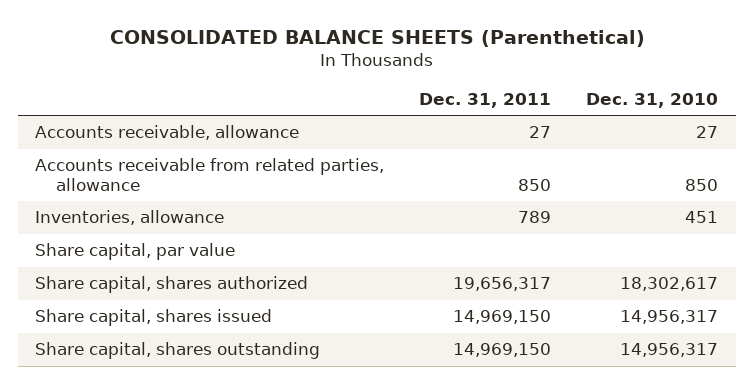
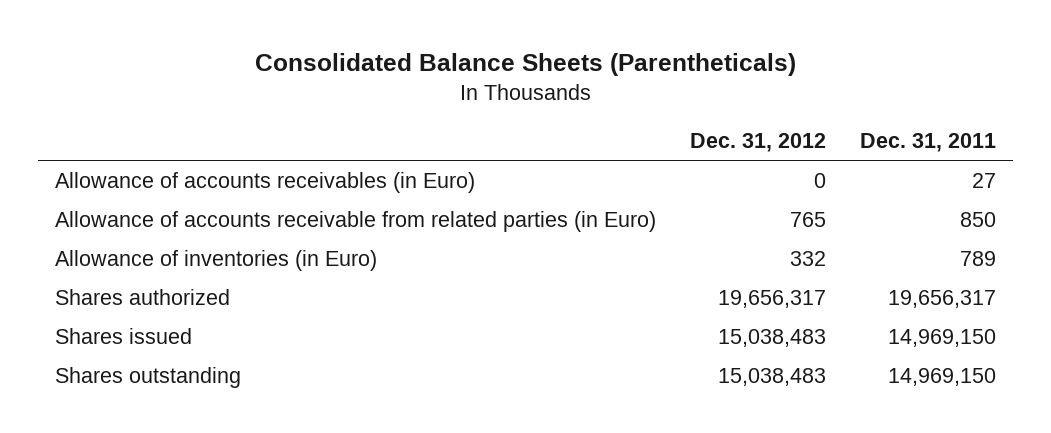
- CONSOLIDATED BALANCE SHEETS (Parenthetical)
+ Consolidated Balance Sheets (Parentheticals)
- | Dec. 31, 2011 | Dec. 31, 2010
+ | Dec. 31, 2012 | Dec. 31, 2011
- Accounts receivable, allowance | 27 | 27
- Accounts receivable from related parties, allowance | 850 | 850
- Inventories, allowance | 789 | 451
- Share capital, par value
- Share capital, shares authorized | 19,656,317 | 18,302,617
- Share capital, shares issued | 14,969,150 | 14,956,317
- Share capital, shares outstanding | 14,969,150 | 14,956,317
+ Allowance of accounts receivables (in Euro) | 0 | 27
+ Allowance of accounts receivable from related parties (in Euro) | 765 | 850
+ Allowance of inventories (in Euro) | 332 | 789
+ Shares authorized | 19,656,317 | 19,656,317
+ Shares issued | 15,038,483 | 14,969,150
+ Shares outstanding | 15,038,483 | 14,969,150

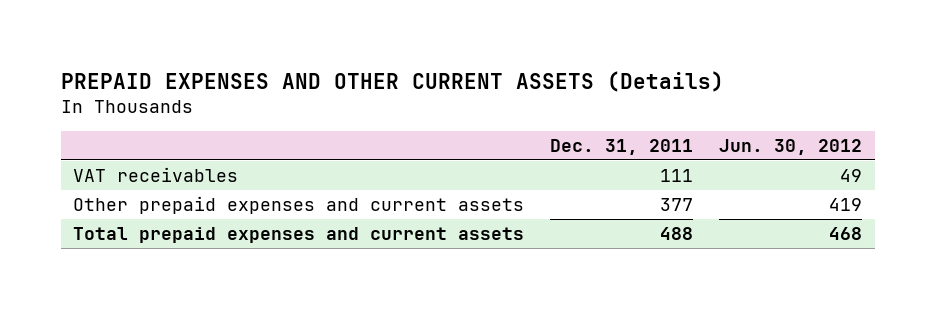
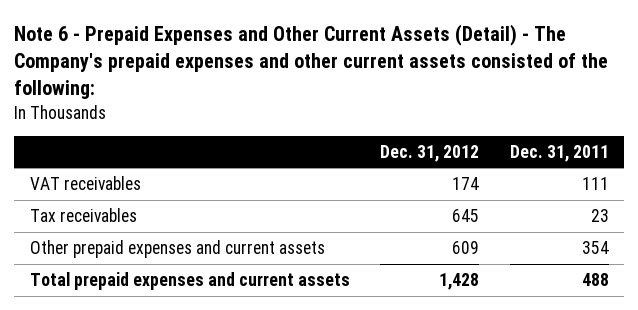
- PREPAID EXPENSES AND OTHER CURRENT ASSETS (Details)
+ Note 6 - Prepaid Expenses and Other Current Assets (Detail) - The Company's prepaid expenses and other current assets consisted of the following:
- | Dec. 31, 2011 | Jun. 30, 2012
+ | Dec. 31, 2012 | Dec. 31, 2011
- Other prepaid expenses and current assets | 377 | 419
+ Tax receivables | 645 | 23
+ Other prepaid expenses and current assets | 609 | 354

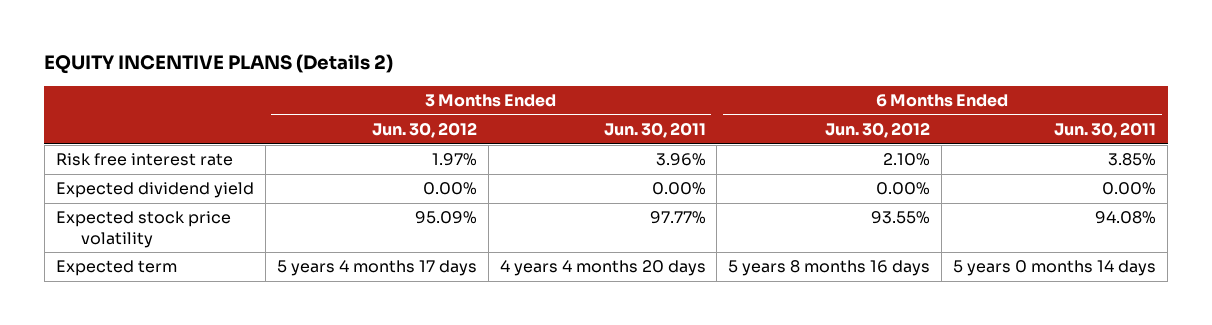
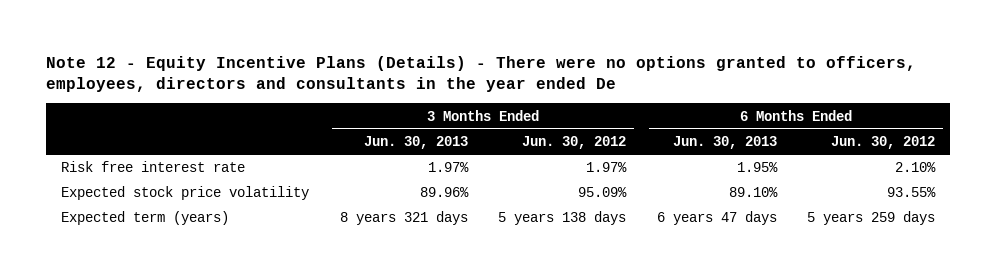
- EQUITY INCENTIVE PLANS (Details 2)
+ Note 12 - Equity Incentive Plans (Details) - There were no options granted to officers, employees, directors and consultants in the year ended De
- | 3 Months Ended Jun. 30, 2012 | 3 Months Ended Jun. 30, 2011 | 6 Months Ended Jun. 30, 2012 | 6 Months Ended Jun. 30, 2011
+ | 3 Months Ended Jun. 30, 2013 | 3 Months Ended Jun. 30, 2012 | 6 Months Ended Jun. 30, 2013 | 6 Months Ended Jun. 30, 2012
- Expected dividend yield | 0.00% | 0.00% | 0.00% | 0.00%
- Expected term | 5 years 4 months 17 days | 4 years 4 months 20 days | 5 years 8 months 16 days | 5 years 0 months 14 days
+ Expected term (years) | 8 years 321 days | 5 years 138 days | 6 years 47 days | 5 years 259 days

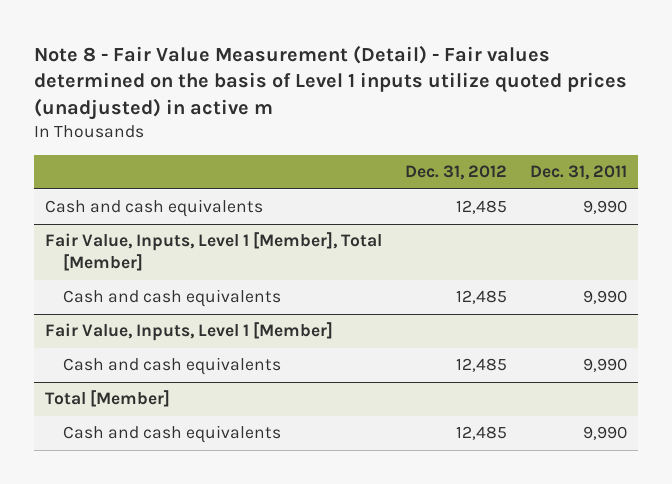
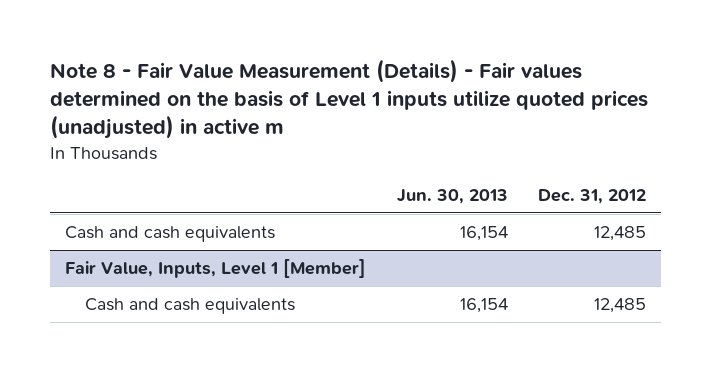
- Note 8 - Fair Value Measurement (Detail) - Fair values determined on the basis of Level 1 inputs utilize quoted prices (unadjusted) in active m
+ Note 8 - Fair Value Measurement (Details) - Fair values determined on the basis of Level 1 inputs utilize quoted prices (unadjusted) in active m
- | Dec. 31, 2012 | Dec. 31, 2011
+ | Jun. 30, 2013 | Dec. 31, 2012
- Fair Value, Inputs, Level 1 [Member], Total [Member]
- Cash and cash equivalents | 12,485 | 9,990
- Total [Member]
- Cash and cash equivalents | 12,485 | 9,990

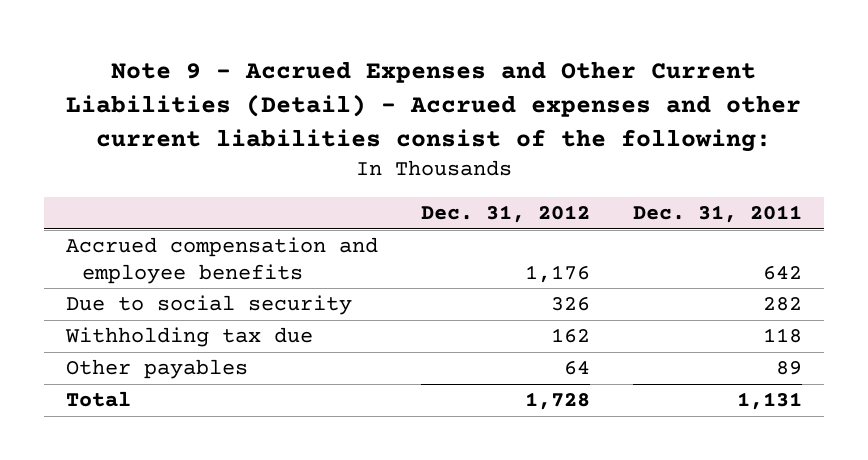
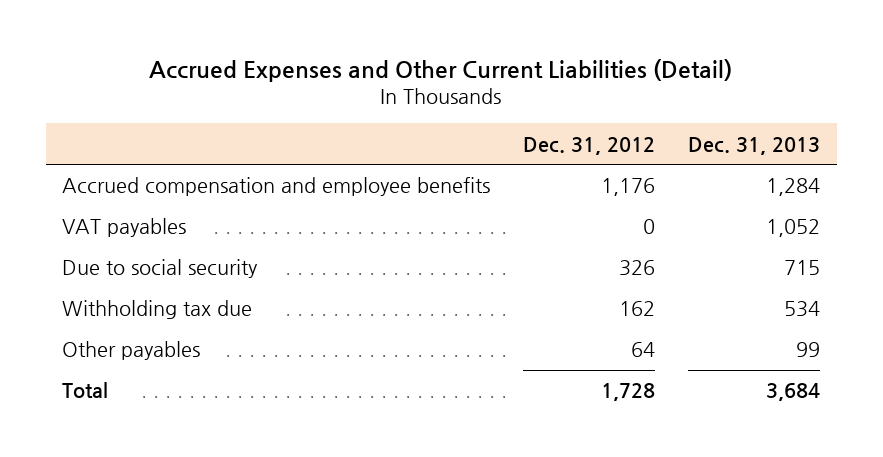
- Note 9 - Accrued Expenses and Other Current Liabilities (Detail) - Accrued expenses and other current liabilities consist of the following:
+ Accrued Expenses and Other Current Liabilities (Detail)
- | Dec. 31, 2012 | Dec. 31, 2011
+ | Dec. 31, 2012 | Dec. 31, 2013
+ VAT payables | 0 | 1,052

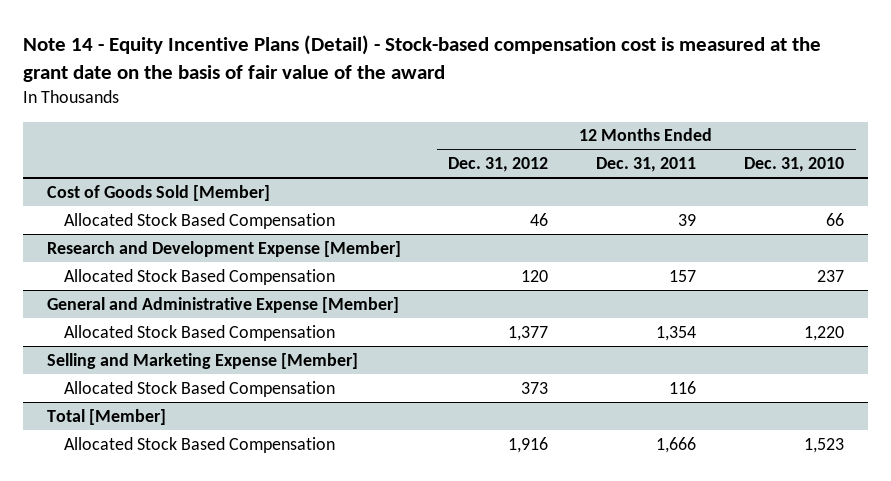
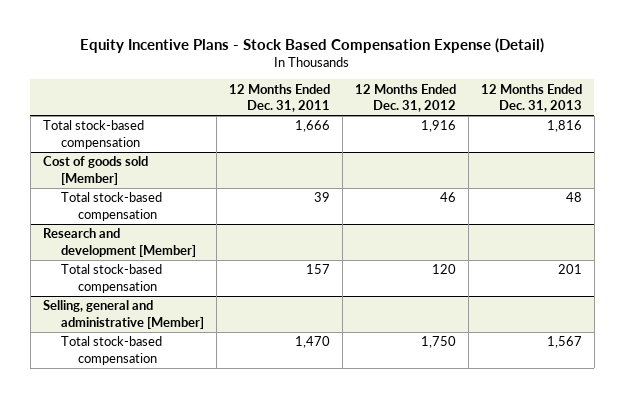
- Note 14 - Equity Incentive Plans (Detail) - Stock-based compensation cost is measured at the grant date on the basis of fair value of the award
+ Equity Incentive Plans - Stock Based Compensation Expense (Detail)
- | 12 Months Ended Dec. 31, 2012 | 12 Months Ended Dec. 31, 2011 | 12 Months Ended Dec. 31, 2010
+ | 12 Months Ended Dec. 31, 2011 | 12 Months Ended Dec. 31, 2012 | 12 Months Ended Dec. 31, 2013
- Cost of Goods Sold [Member]
- Allocated Stock Based Compensation | 46 | 39 | 66
- Research and Development Expense [Member]
- Allocated Stock Based Compensation | 120 | 157 | 237
- General and Administrative Expense [Member]
- Allocated Stock Based Compensation | 1,377 | 1,354 | 1,220
- Selling and Marketing Expense [Member]
- Allocated Stock Based Compensation | 373 | 116 |
- Total [Member]
- Allocated Stock Based Compensation | 1,916 | 1,666 | 1,523
+ Total stock-based compensation | 1,666 | 1,916 | 1,816
+ Cost of goods sold [Member]
+ Total stock-based compensation | 39 | 46 | 48
+ Research and development [Member]
+ Total stock-based compensation | 157 | 120 | 201
+ Selling, general and administrative [Member]
+ Total stock-based compensation | 1,470 | 1,750 | 1,567

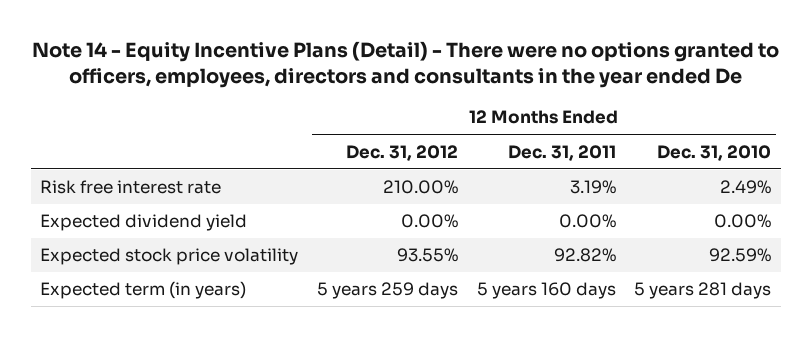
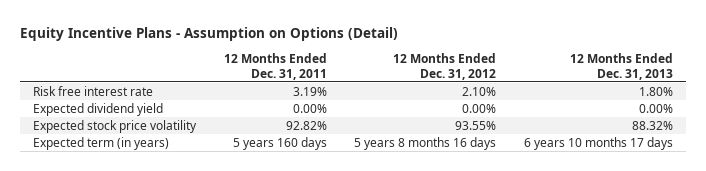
- Note 14 - Equity Incentive Plans (Detail) - There were no options granted to officers, employees, directors and consultants in the year ended De
+ Equity Incentive Plans - Assumption on Options (Detail)
- | 12 Months Ended Dec. 31, 2012 | 12 Months Ended Dec. 31, 2011 | 12 Months Ended Dec. 31, 2010
+ | 12 Months Ended Dec. 31, 2011 | 12 Months Ended Dec. 31, 2012 | 12 Months Ended Dec. 31, 2013
- Risk free interest rate | 210.00% | 3.19% | 2.49%
+ Risk free interest rate | 3.19% | 2.10% | 1.80%
- Expected term (in years) | 5 years 259 days | 5 years 160 days | 5 years 281 days
+ Expected term (in years) | 5 years 160 days | 5 years 8 months 16 days | 6 years 10 months 17 days

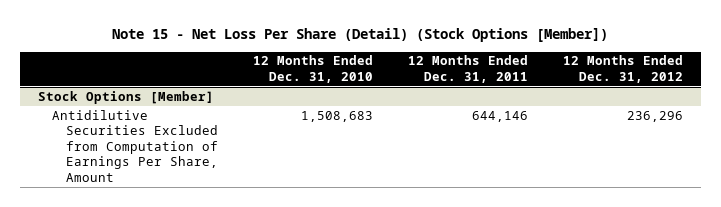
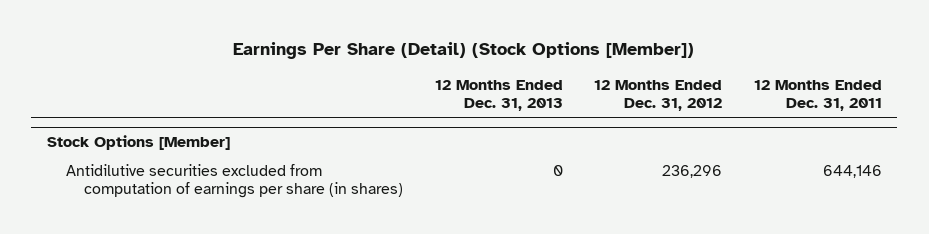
- Note 15 - Net Loss Per Share (Detail) (Stock Options [Member])
+ Earnings Per Share (Detail) (Stock Options [Member])
- | 12 Months Ended Dec. 31, 2010 | 12 Months Ended Dec. 31, 2011 | 12 Months Ended Dec. 31, 2012
+ | 12 Months Ended Dec. 31, 2013 | 12 Months Ended Dec. 31, 2012 | 12 Months Ended Dec. 31, 2011
@ Stock Options [Member]
- Antidilutive Securities Excluded from Computation of Earnings Per Share, Amount | 1,508,683 | 644,146 | 236,296
+ Antidilutive securities excluded from computation of earnings per share (in shares) | 0 | 236,296 | 644,146

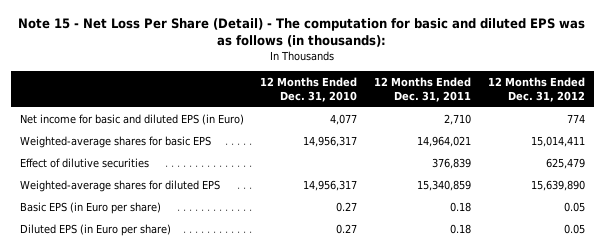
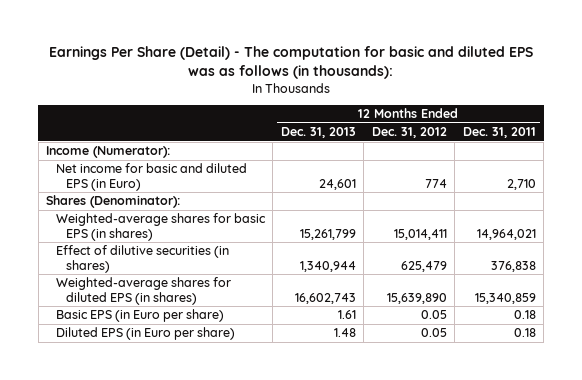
- Note 15 - Net Loss Per Share (Detail) - The computation for basic and diluted EPS was as follows (in thousands):
+ Earnings Per Share (Detail) - The computation for basic and diluted EPS was as follows (in thousands):
- | 12 Months Ended Dec. 31, 2010 | 12 Months Ended Dec. 31, 2011 | 12 Months Ended Dec. 31, 2012
+ | 12 Months Ended Dec. 31, 2013 | 12 Months Ended Dec. 31, 2012 | 12 Months Ended Dec. 31, 2011
+ Income (Numerator):
- Weighted-average shares for basic EPS | 14,956,317 | 14,964,021 | 15,014,411
- Effect of dilutive securities | | 376,839 | 625,479
- Weighted-average shares for diluted EPS | 14,956,317 | 15,340,859 | 15,639,890
+ Shares (Denominator):
+ Weighted-average shares for basic EPS (in shares) | 15,261,799 | 15,014,411 | 14,964,021
+ Effect of dilutive securities (in shares) | 1,340,944 | 625,479 | 376,838
+ Weighted-average shares for diluted EPS (in shares) | 16,602,743 | 15,639,890 | 15,340,859

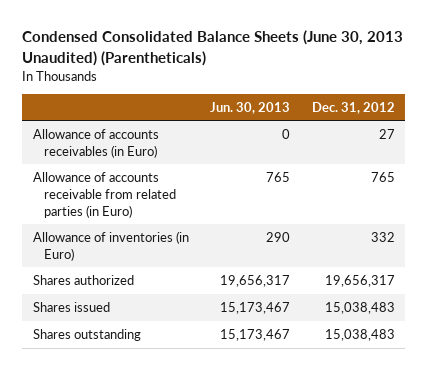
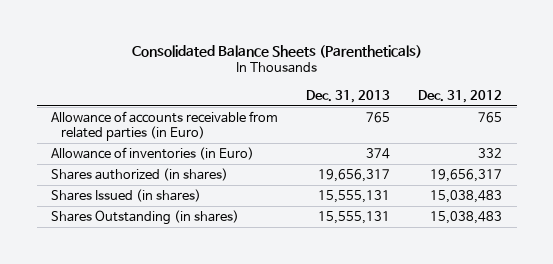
- Condensed Consolidated Balance Sheets (June 30, 2013 Unaudited) (Parentheticals)
+ Consolidated Balance Sheets (Parentheticals)
- | Jun. 30, 2013 | Dec. 31, 2012
+ | Dec. 31, 2013 | Dec. 31, 2012
- Allowance of accounts receivables (in Euro) | 0 | 27
- Shares authorized | 19,656,317 | 19,656,317
- Shares issued | 15,173,467 | 15,038,483
- Shares outstanding | 15,173,467 | 15,038,483
+ Shares authorized (in shares) | 19,656,317 | 19,656,317
+ Shares Issued (in shares) | 15,555,131 | 15,038,483
+ Shares Outstanding (in shares) | 15,555,131 | 15,038,483

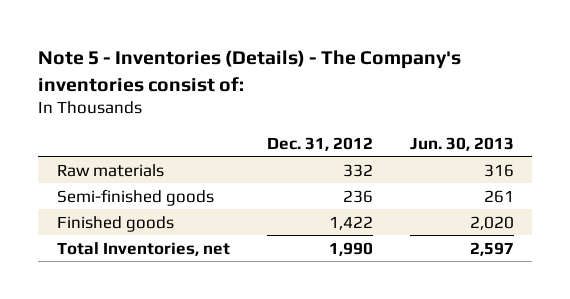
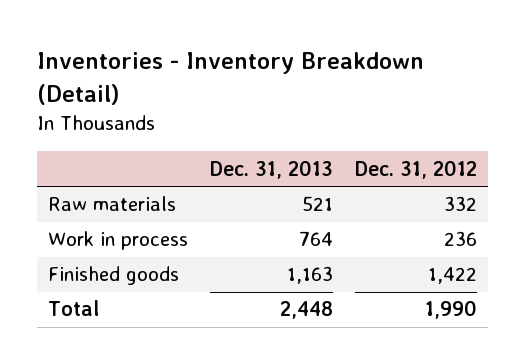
- Note 5 - Inventories (Details) - The Company's inventories consist of:
+ Inventories - Inventory Breakdown (Detail)
- | Dec. 31, 2012 | Jun. 30, 2013
+ | Dec. 31, 2013 | Dec. 31, 2012
- Semi-finished goods | 236 | 261
+ Work in process | 764 | 236
- Total Inventories, net | 1,990 | 2,597
+ Total | 2,448 | 1,990

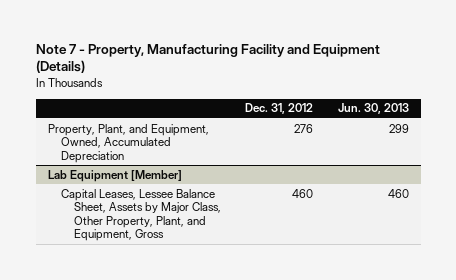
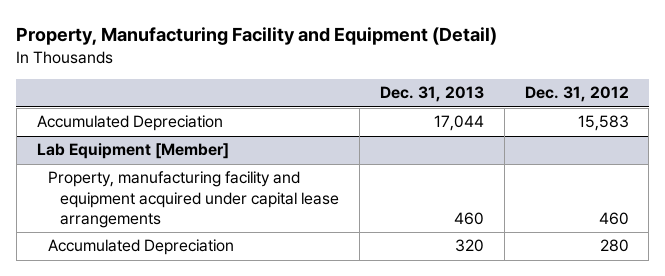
- Note 7 - Property, Manufacturing Facility and Equipment (Details)
+ Property, Manufacturing Facility and Equipment (Detail)
- | Dec. 31, 2012 | Jun. 30, 2013
+ | Dec. 31, 2013 | Dec. 31, 2012
- Property, Plant, and Equipment, Owned, Accumulated Depreciation | 276 | 299
+ Accumulated Depreciation | 17,044 | 15,583
@ Lab Equipment [Member]
- Capital Leases, Lessee Balance Sheet, Assets by Major Class, Other Property, Plant, and Equipment, Gross | 460 | 460
+ Property, manufacturing facility and equipment acquired under capital lease arrangements | 460 | 460
+ Accumulated Depreciation | 320 | 280

